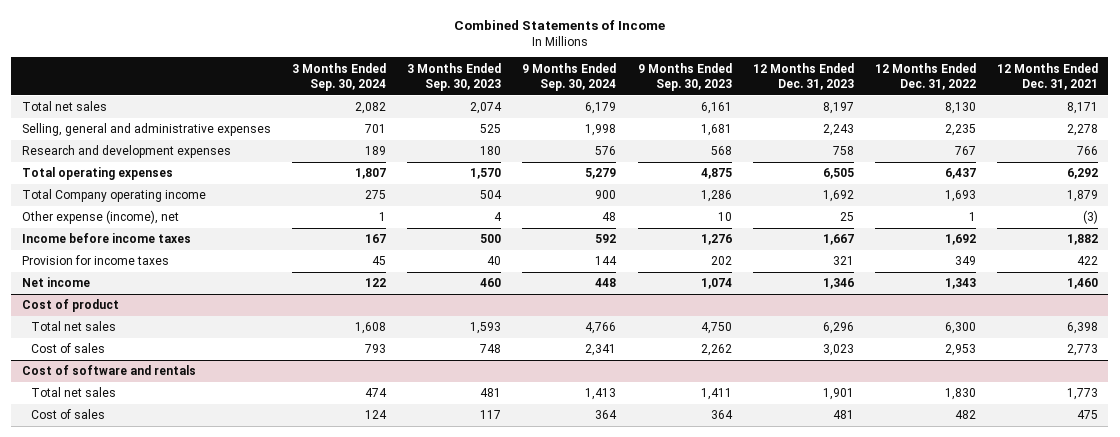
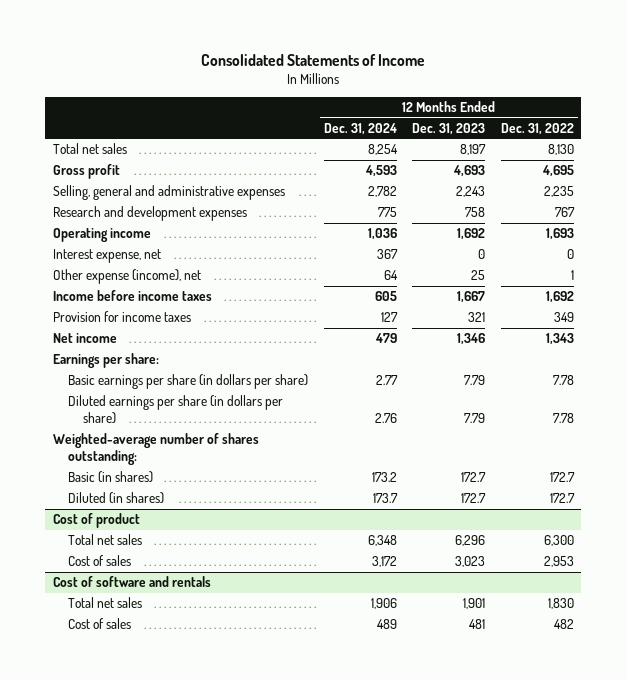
- Combined Statements of Income
+ Consolidated Statements of Income
- | 3 Months Ended Sep. 30, 2024 | 3 Months Ended Sep. 30, 2023 | 9 Months Ended Sep. 30, 2024 | 9 Months Ended Sep. 30, 2023 | 12 Months Ended Dec. 31, 2023 | 12 Months Ended Dec. 31, 2022 | 12 Months Ended Dec. 31, 2021
+ | 12 Months Ended Dec. 31, 2024 | 12 Months Ended Dec. 31, 2023 | 12 Months Ended Dec. 31, 2022
+ Gross profit | 4,593 | 4,693 | 4,695
- Total operating expenses | 1,807 | 1,570 | 5,279 | 4,875 | 6,505 | 6,437 | 6,292
- Total Company operating income | 275 | 504 | 900 | 1,286 | 1,692 | 1,693 | 1,879
+ Operating income | 1,036 | 1,692 | 1,693
+ Interest expense, net | 367 | 0 | 0
+ Earnings per share:
+ Basic earnings per share (in dollars per share) | 2.77 | 7.79 | 7.78
+ Diluted earnings per share (in dollars per share) | 2.76 | 7.79 | 7.78
+ Weighted-average number of shares outstanding:
+ Basic (in shares) | 173.2 | 172.7 | 172.7
+ Diluted (in shares) | 173.7 | 172.7 | 172.7

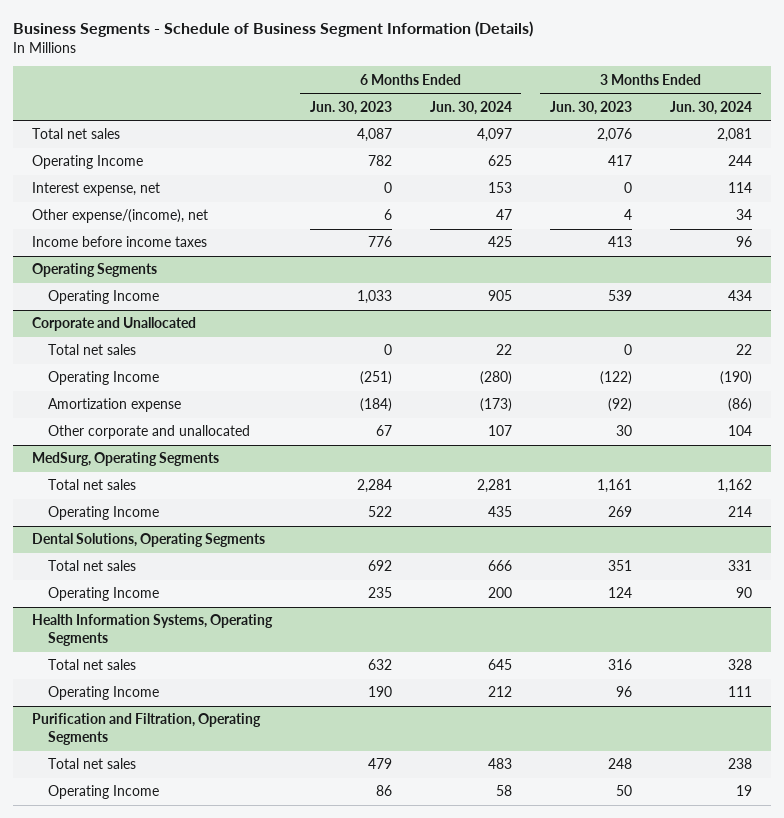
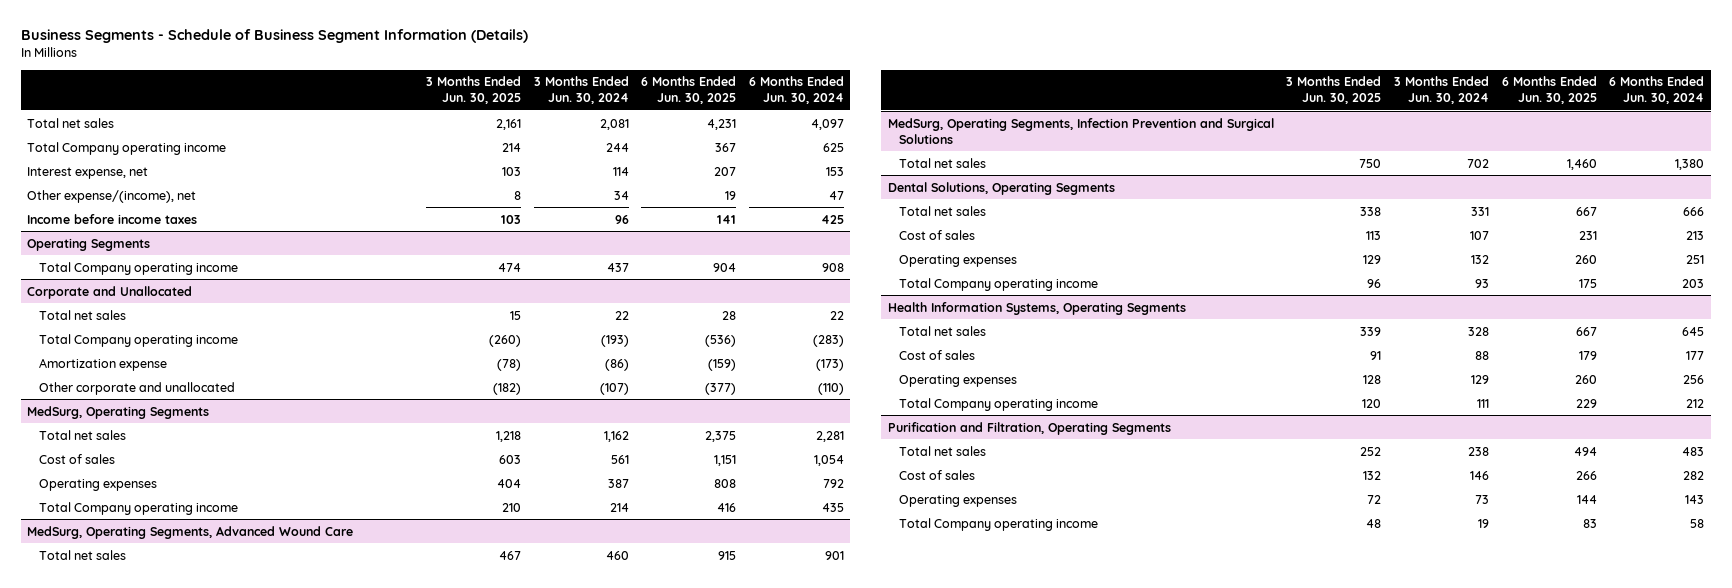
- | 6 Months Ended Jun. 30, 2023 | 6 Months Ended Jun. 30, 2024 | 3 Months Ended Jun. 30, 2023 | 3 Months Ended Jun. 30, 2024
+ | 3 Months Ended Jun. 30, 2025 | 3 Months Ended Jun. 30, 2024 | 6 Months Ended Jun. 30, 2025 | 6 Months Ended Jun. 30, 2024
- Operating Income | 782 | 625 | 417 | 244
+ Total Company operating income | 214 | 244 | 367 | 625
@ Operating Segments
- Operating Income | 1,033 | 905 | 539 | 434
+ Total Company operating income | 474 | 437 | 904 | 908
@ Corporate and Unallocated
- Operating Income | (251) | (280) | (122) | (190)
+ Total Company operating income | (260) | (193) | (536) | (283)
- Other corporate and unallocated | 67 | 107 | 30 | 104
+ Other corporate and unallocated | (182) | (107) | (377) | (110)
@ MedSurg, Operating Segments
- Operating Income | 522 | 435 | 269 | 214
+ Cost of sales | 603 | 561 | 1,151 | 1,054
+ Operating expenses | 404 | 387 | 808 | 792
+ Total Company operating income | 210 | 214 | 416 | 435
+ MedSurg, Operating Segments, Advanced Wound Care
+ Total net sales | 467 | 460 | 915 | 901
+ MedSurg, Operating Segments, Infection Prevention and Surgical Solutions
+ Total net sales | 750 | 702 | 1,460 | 1,380
@ Dental Solutions, Operating Segments
- Operating Income | 235 | 200 | 124 | 90
+ Cost of sales | 113 | 107 | 231 | 213
+ Operating expenses | 129 | 132 | 260 | 251
+ Total Company operating income | 96 | 93 | 175 | 203
@ Health Information Systems, Operating Segments
- Operating Income | 190 | 212 | 96 | 111
+ Cost of sales | 91 | 88 | 179 | 177
+ Operating expenses | 128 | 129 | 260 | 256
+ Total Company operating income | 120 | 111 | 229 | 212
@ Purification and Filtration, Operating Segments
- Operating Income | 86 | 58 | 50 | 19
+ Cost of sales | 132 | 146 | 266 | 282
+ Operating expenses | 72 | 73 | 144 | 143
+ Total Company operating income | 48 | 19 | 83 | 58

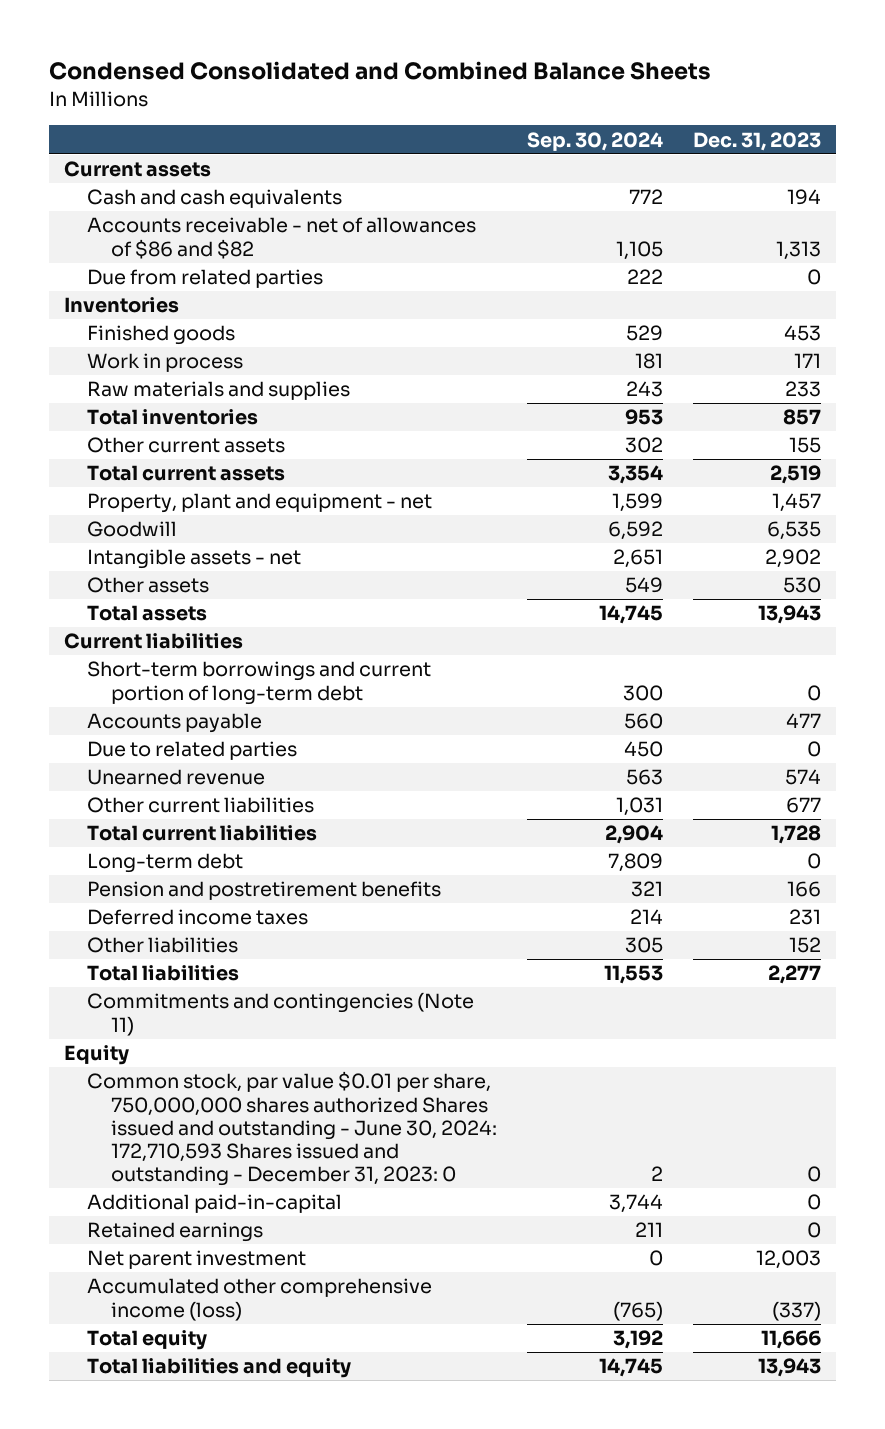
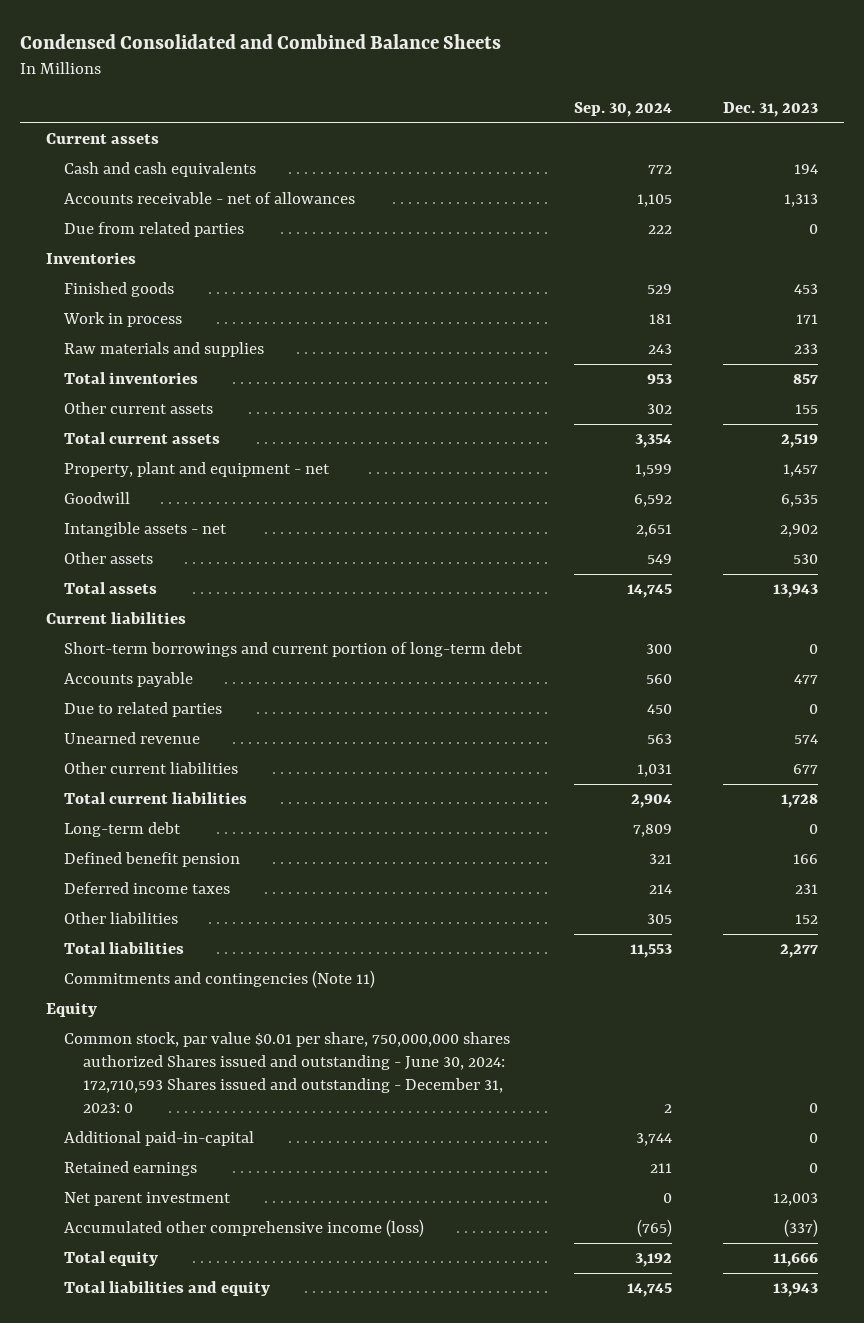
- Accounts receivable - net of allowances of $86 and $82 | 1,105 | 1,313
+ Accounts receivable - net of allowances | 1,105 | 1,313
- Pension and postretirement benefits | 321 | 166
+ Defined benefit pension | 321 | 166

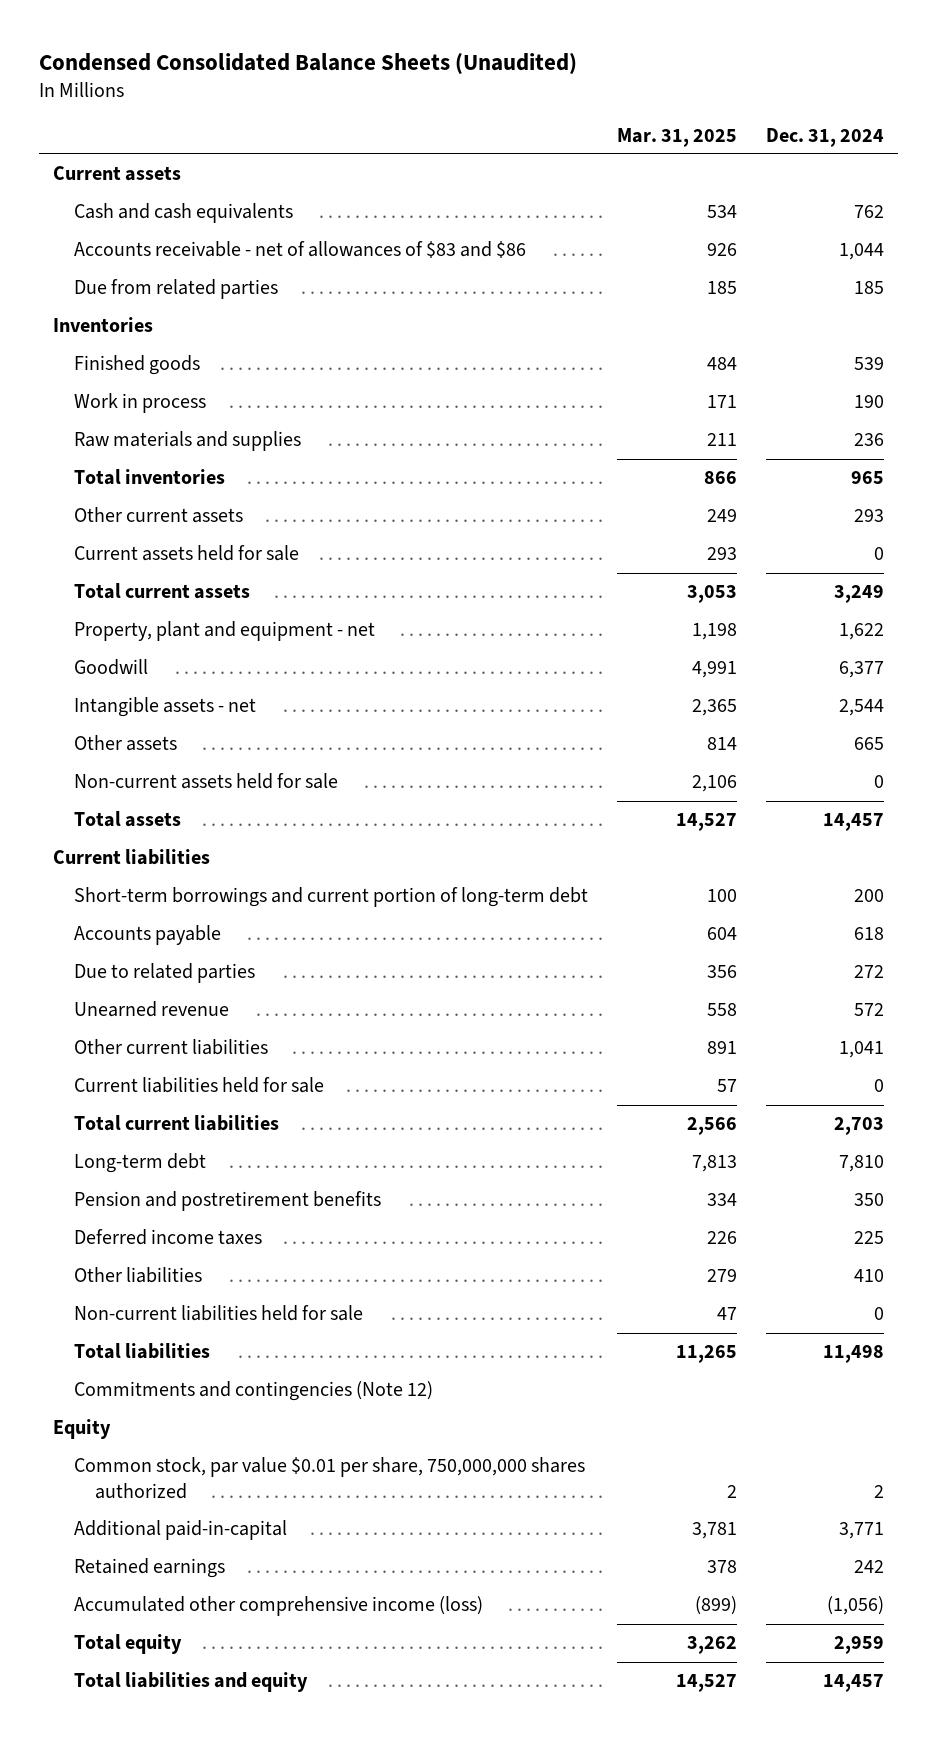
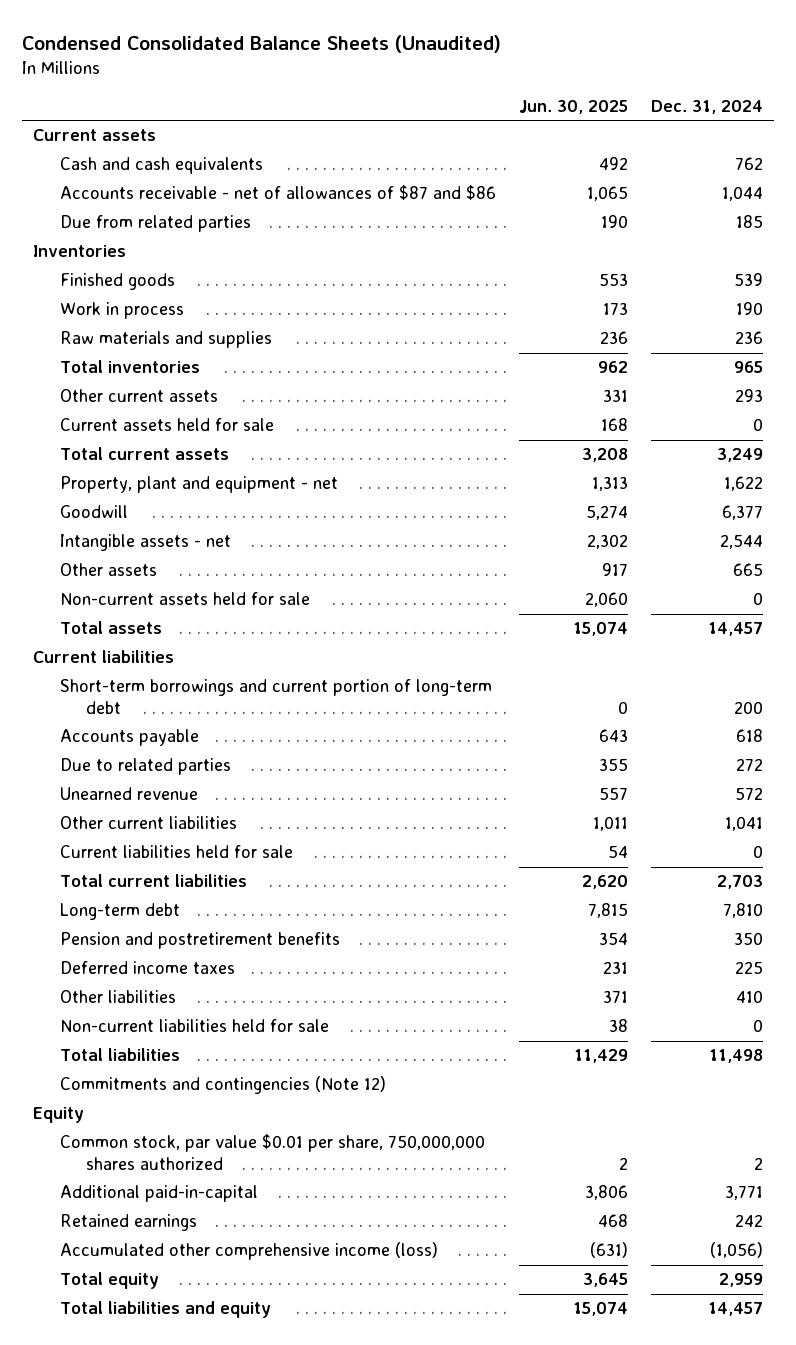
- | Mar. 31, 2025 | Dec. 31, 2024
+ | Jun. 30, 2025 | Dec. 31, 2024
- Accounts receivable - net of allowances of $83 and $86 | 926 | 1,044
+ Accounts receivable - net of allowances of $87 and $86 | 1,065 | 1,044

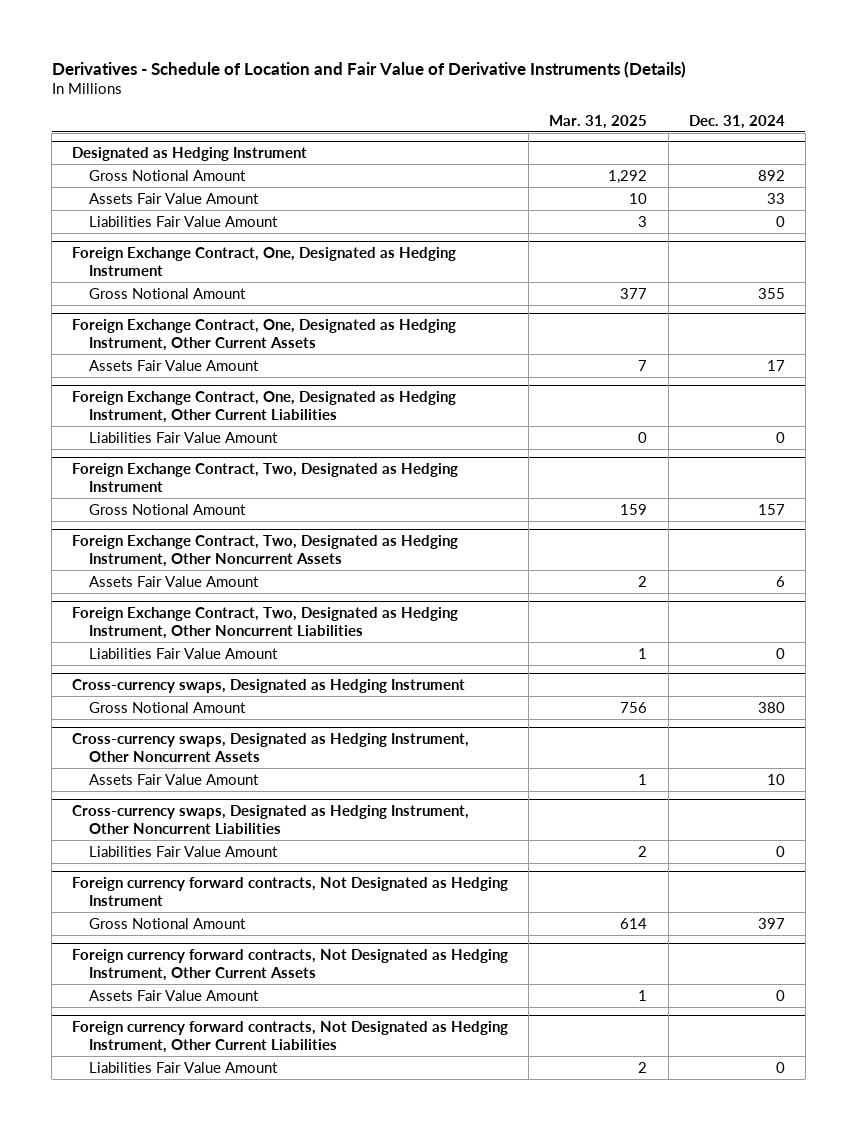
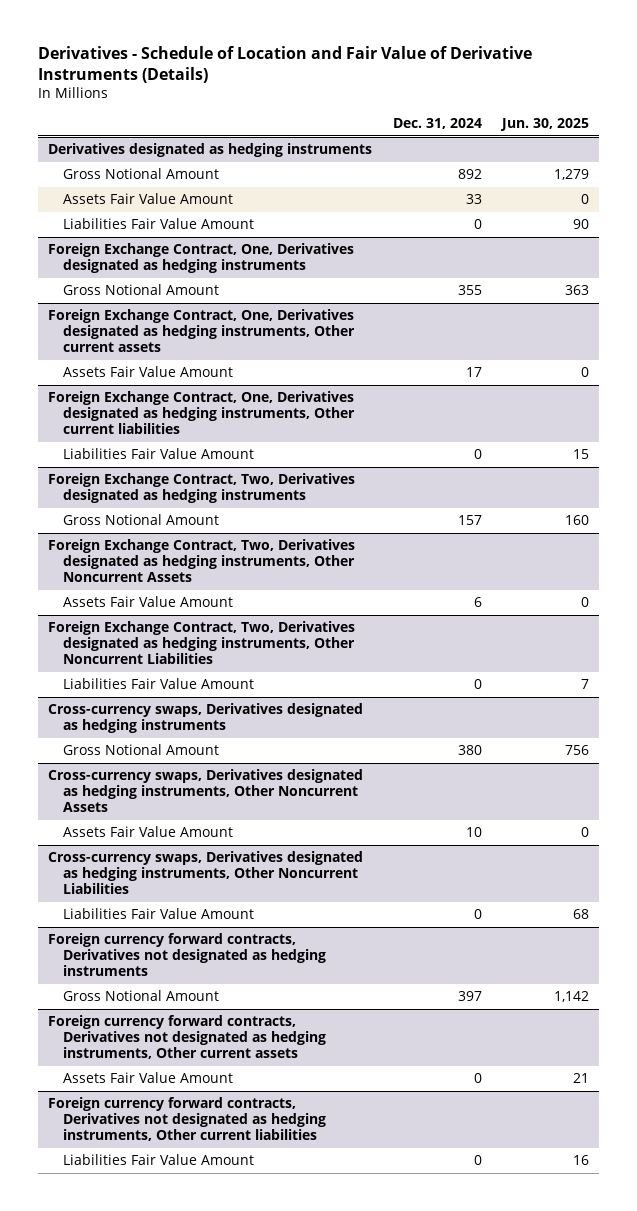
- | Mar. 31, 2025 | Dec. 31, 2024
+ | Dec. 31, 2024 | Jun. 30, 2025
- Designated as Hedging Instrument
+ Derivatives designated as hedging instruments
- Foreign Exchange Contract, One, Designated as Hedging Instrument
+ Foreign Exchange Contract, One, Derivatives designated as hedging instruments
- Foreign Exchange Contract, One, Designated as Hedging Instrument, Other Current Assets
+ Foreign Exchange Contract, One, Derivatives designated as hedging instruments, Other current assets
- Foreign Exchange Contract, One, Designated as Hedging Instrument, Other Current Liabilities
+ Foreign Exchange Contract, One, Derivatives designated as hedging instruments, Other current liabilities
- Foreign Exchange Contract, Two, Designated as Hedging Instrument
+ Foreign Exchange Contract, Two, Derivatives designated as hedging instruments
- Foreign Exchange Contract, Two, Designated as Hedging Instrument, Other Noncurrent Assets
+ Foreign Exchange Contract, Two, Derivatives designated as hedging instruments, Other Noncurrent Assets
- Foreign Exchange Contract, Two, Designated as Hedging Instrument, Other Noncurrent Liabilities
+ Foreign Exchange Contract, Two, Derivatives designated as hedging instruments, Other Noncurrent Liabilities
- Cross-currency swaps, Designated as Hedging Instrument
+ Cross-currency swaps, Derivatives designated as hedging instruments
- Cross-currency swaps, Designated as Hedging Instrument, Other Noncurrent Assets
+ Cross-currency swaps, Derivatives designated as hedging instruments, Other Noncurrent Assets
- Cross-currency swaps, Designated as Hedging Instrument, Other Noncurrent Liabilities
+ Cross-currency swaps, Derivatives designated as hedging instruments, Other Noncurrent Liabilities
- Foreign currency forward contracts, Not Designated as Hedging Instrument
+ Foreign currency forward contracts, Derivatives not designated as hedging instruments
- Foreign currency forward contracts, Not Designated as Hedging Instrument, Other Current Assets
+ Foreign currency forward contracts, Derivatives not designated as hedging instruments, Other current assets
- Foreign currency forward contracts, Not Designated as Hedging Instrument, Other Current Liabilities
+ Foreign currency forward contracts, Derivatives not designated as hedging instruments, Other current liabilities

